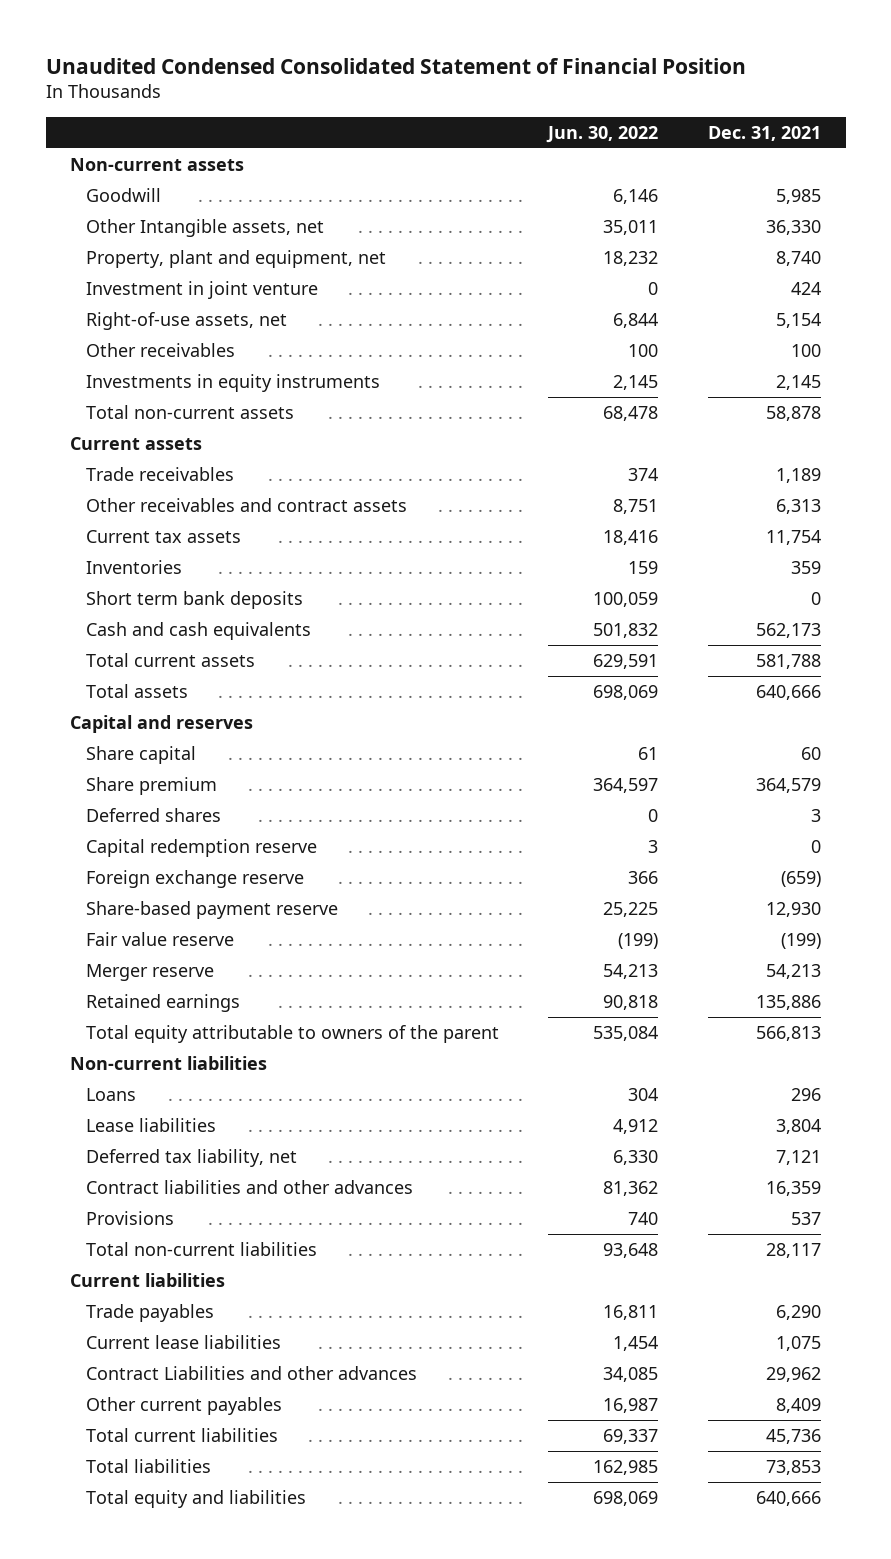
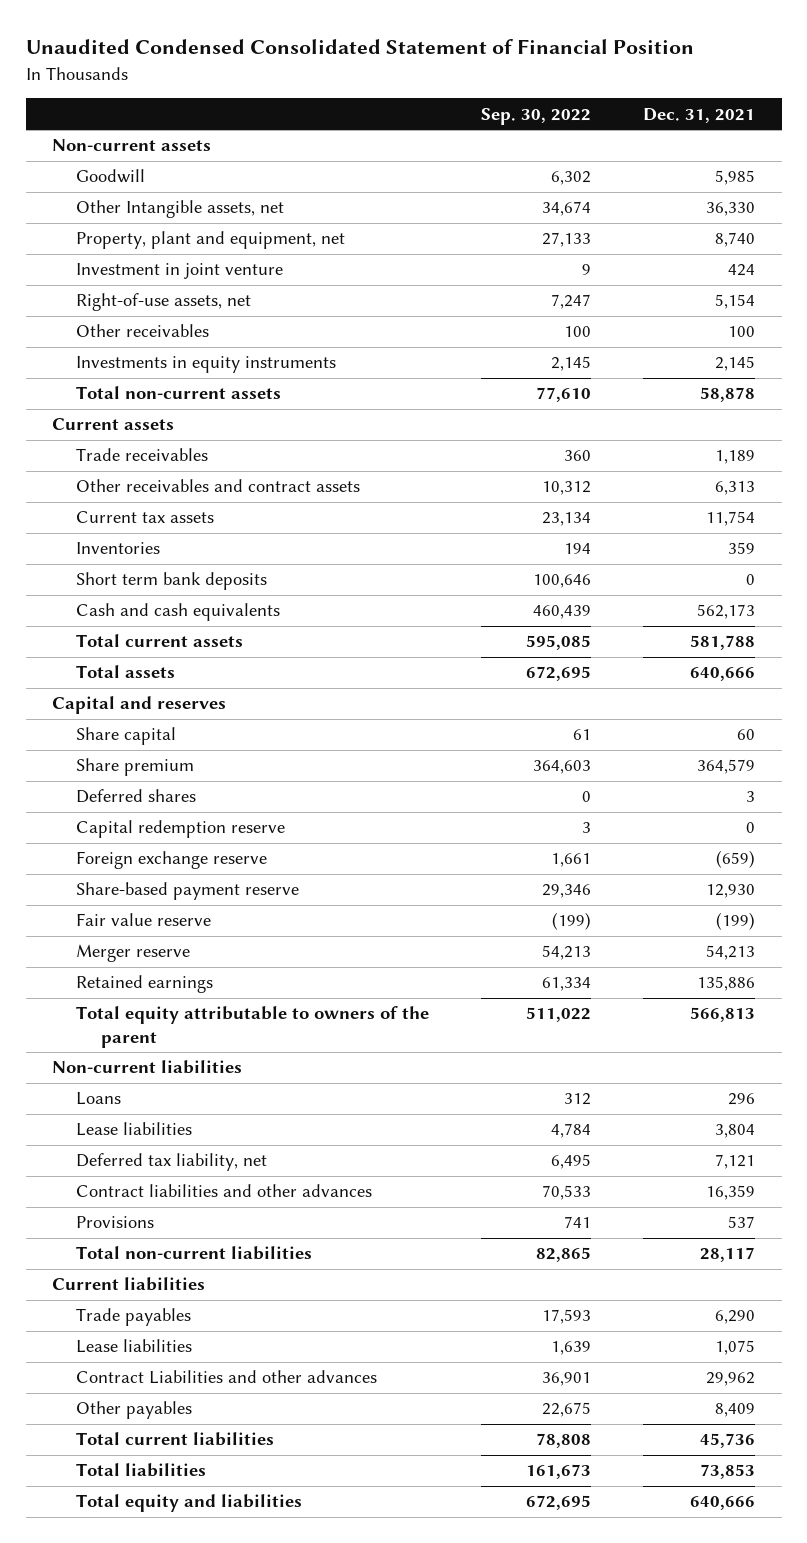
- | Jun. 30, 2022 | Dec. 31, 2021
+ | Sep. 30, 2022 | Dec. 31, 2021
- Current lease liabilities | 1,454 | 1,075
+ Lease liabilities | 1,639 | 1,075
- Other current payables | 16,987 | 8,409
+ Other payables | 22,675 | 8,409

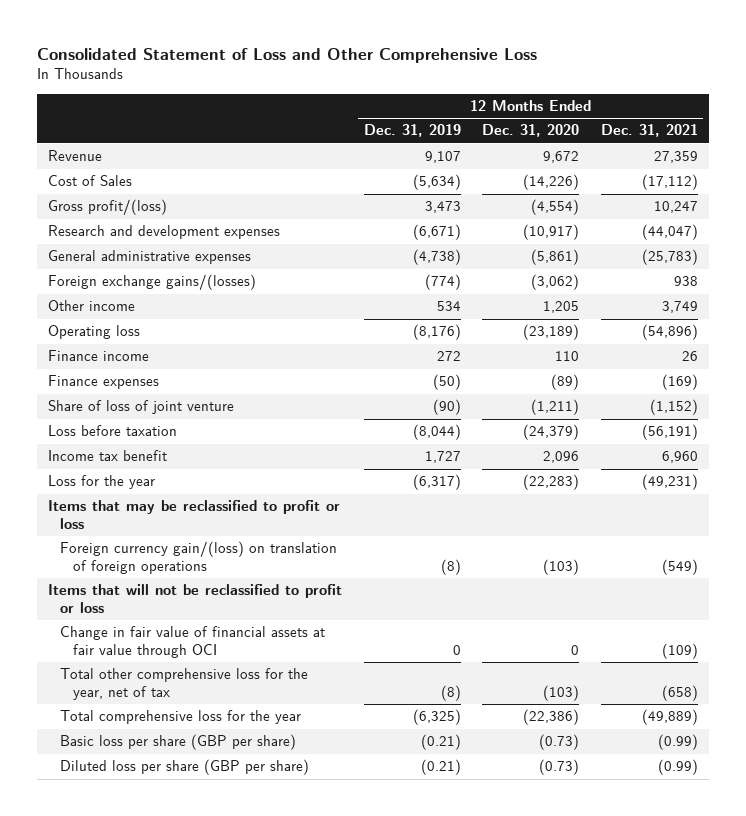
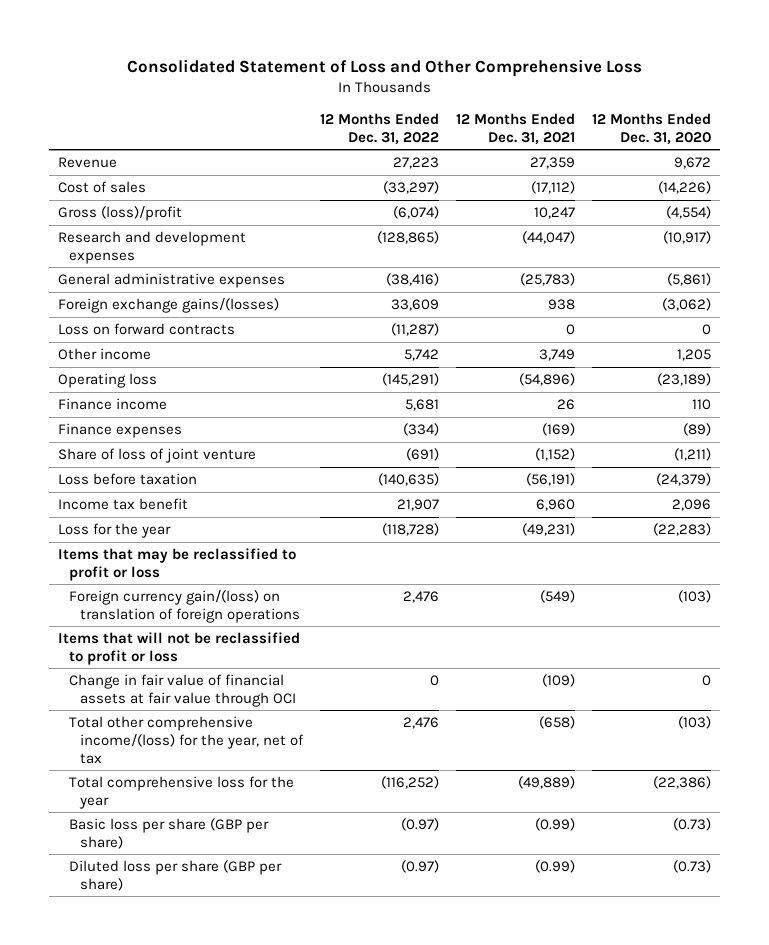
- | 12 Months Ended Dec. 31, 2019 | 12 Months Ended Dec. 31, 2020 | 12 Months Ended Dec. 31, 2021
+ | 12 Months Ended Dec. 31, 2022 | 12 Months Ended Dec. 31, 2021 | 12 Months Ended Dec. 31, 2020
- Cost of Sales | (5,634) | (14,226) | (17,112)
- Gross profit/(loss) | 3,473 | (4,554) | 10,247
+ Cost of sales | (33,297) | (17,112) | (14,226)
+ Gross (loss)/profit | (6,074) | 10,247 | (4,554)
+ Loss on forward contracts | (11,287) | 0 | 0
- Total other comprehensive loss for the year, net of tax | (8) | (103) | (658)
+ Total other comprehensive income/(loss) for the year, net of tax | 2,476 | (658) | (103)

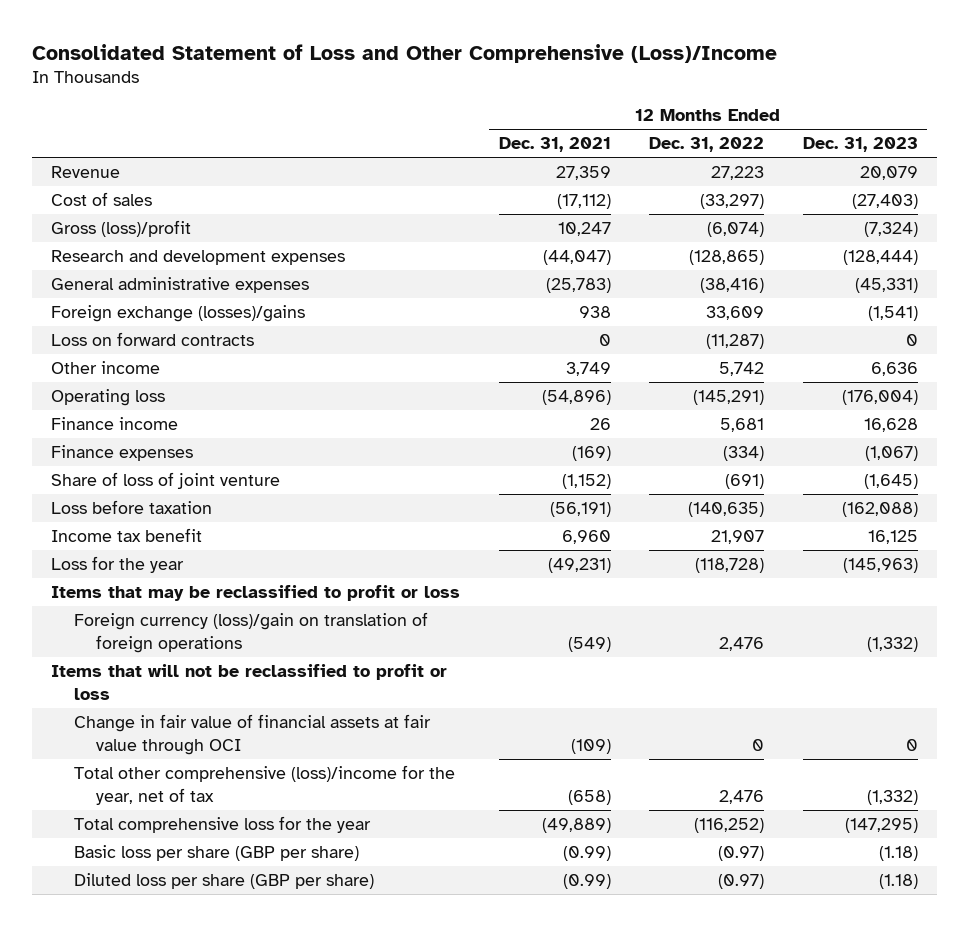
- Consolidated Statement of Loss and Other Comprehensive Loss
+ Consolidated Statement of Loss and Other Comprehensive (Loss)/Income
- | 12 Months Ended Dec. 31, 2022 | 12 Months Ended Dec. 31, 2021 | 12 Months Ended Dec. 31, 2020
+ | 12 Months Ended Dec. 31, 2021 | 12 Months Ended Dec. 31, 2022 | 12 Months Ended Dec. 31, 2023
- Foreign exchange gains/(losses) | 33,609 | 938 | (3,062)
+ Foreign exchange (losses)/gains | 938 | 33,609 | (1,541)
- Foreign currency gain/(loss) on translation of foreign operations | 2,476 | (549) | (103)
+ Foreign currency (loss)/gain on translation of foreign operations | (549) | 2,476 | (1,332)
- Total other comprehensive income/(loss) for the year, net of tax | 2,476 | (658) | (103)
+ Total other comprehensive (loss)/income for the year, net of tax | (658) | 2,476 | (1,332)

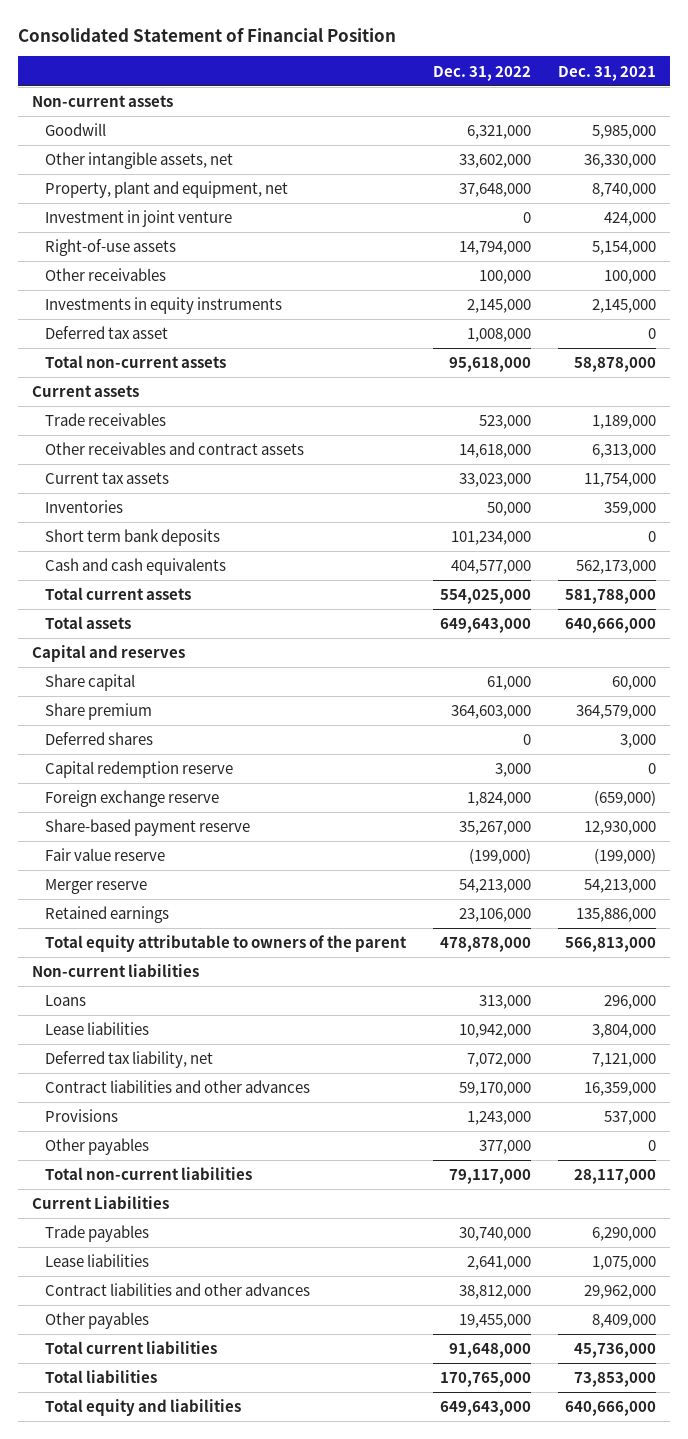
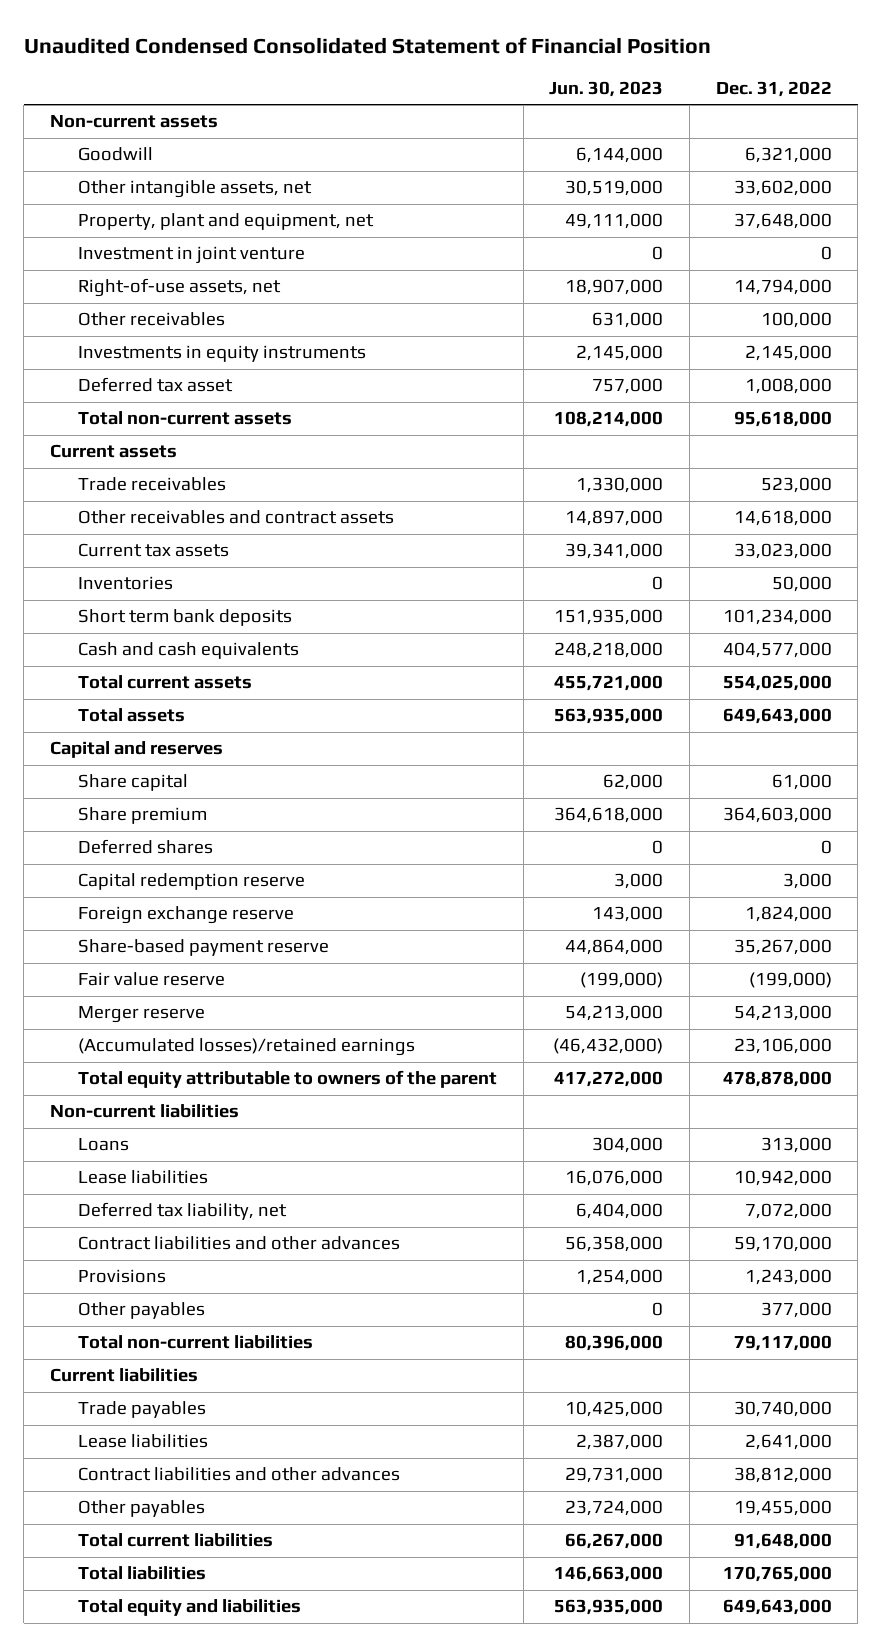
- Consolidated Statement of Financial Position
+ Unaudited Condensed Consolidated Statement of Financial Position
- | Dec. 31, 2022 | Dec. 31, 2021
+ | Jun. 30, 2023 | Dec. 31, 2022
- Right-of-use assets | 14,794,000 | 5,154,000
+ Right-of-use assets, net | 18,907,000 | 14,794,000
- Retained earnings | 23,106,000 | 135,886,000
+ (Accumulated losses)/retained earnings | (46,432,000) | 23,106,000
- Current Liabilities
+ Current liabilities

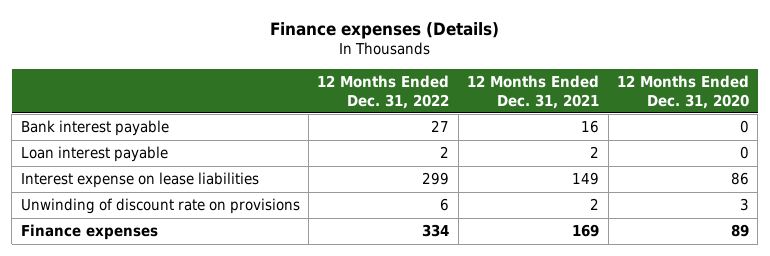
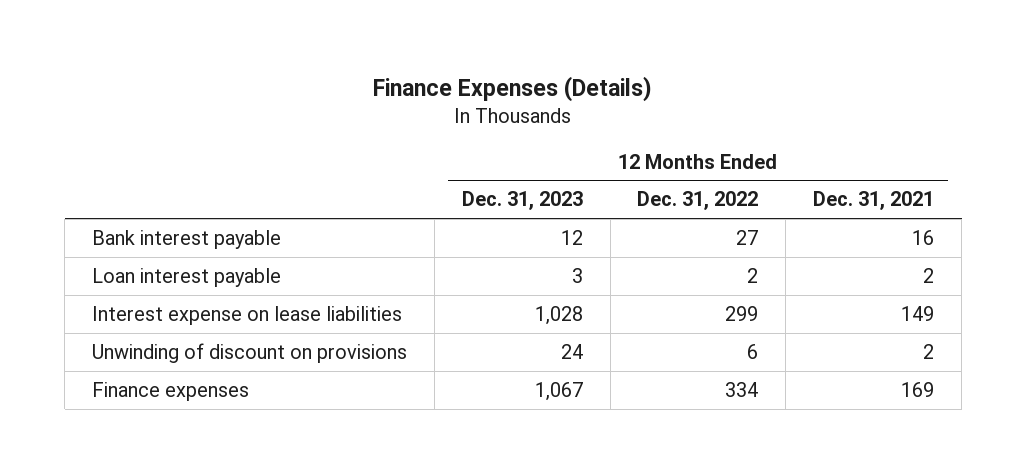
- Finance expenses (Details)
+ Finance Expenses (Details)
- | 12 Months Ended Dec. 31, 2022 | 12 Months Ended Dec. 31, 2021 | 12 Months Ended Dec. 31, 2020
+ | 12 Months Ended Dec. 31, 2023 | 12 Months Ended Dec. 31, 2022 | 12 Months Ended Dec. 31, 2021
- Unwinding of discount rate on provisions | 6 | 2 | 3
+ Unwinding of discount on provisions | 24 | 6 | 2

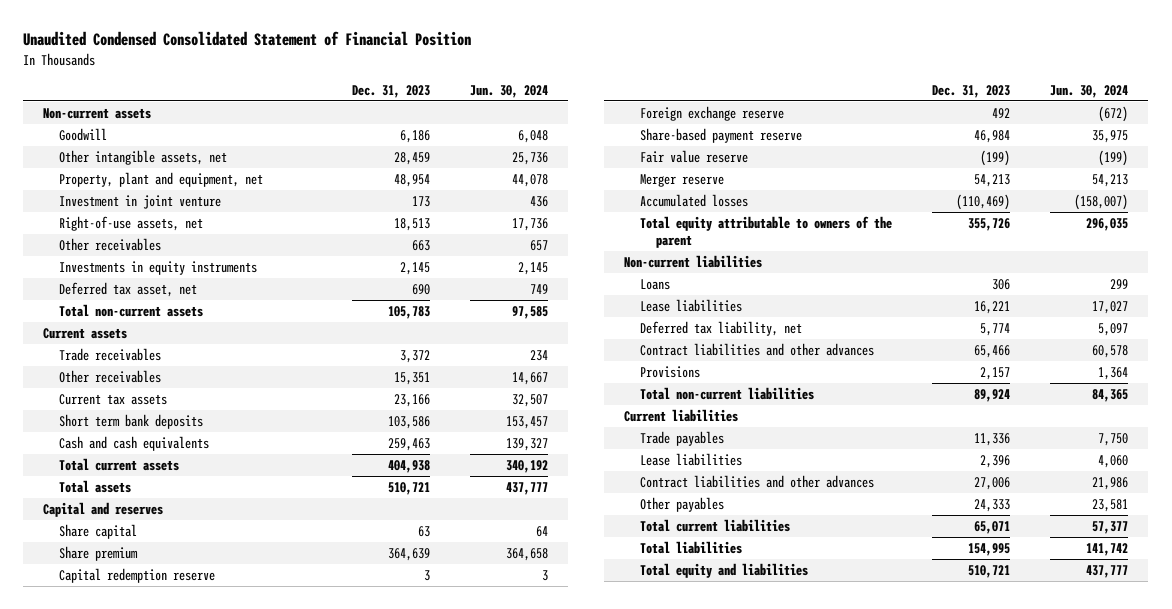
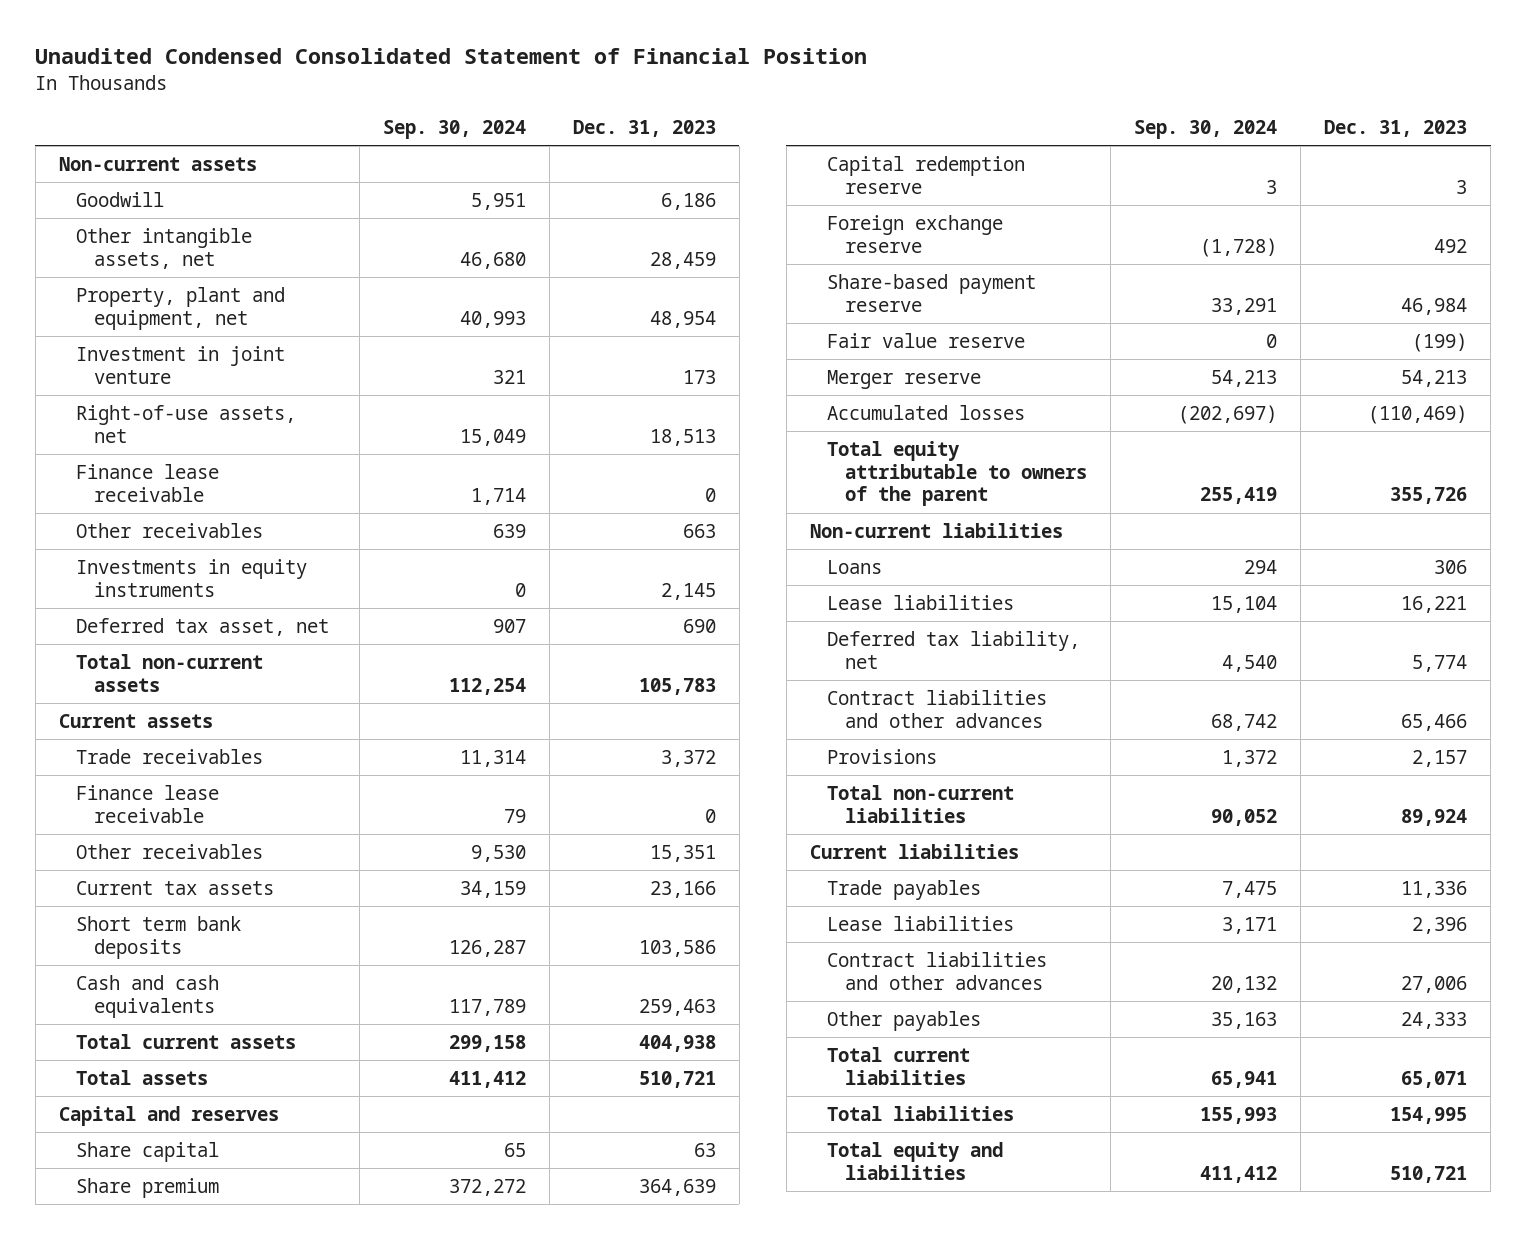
- | Dec. 31, 2023 | Jun. 30, 2024
+ | Sep. 30, 2024 | Dec. 31, 2023
+ Finance lease receivable | 1,714 | 0
+ Finance lease receivable | 79 | 0

